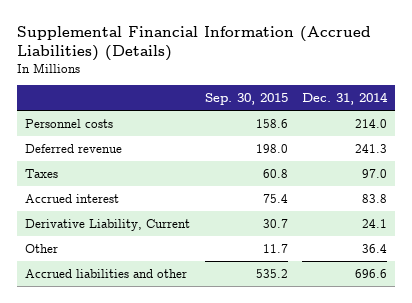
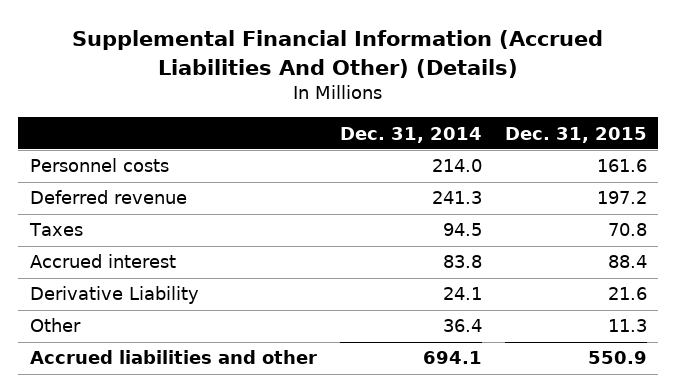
- Supplemental Financial Information (Accrued Liabilities) (Details)
+ Supplemental Financial Information (Accrued Liabilities And Other) (Details)
- | Sep. 30, 2015 | Dec. 31, 2014
+ | Dec. 31, 2014 | Dec. 31, 2015
- Taxes | 60.8 | 97.0
+ Taxes | 94.5 | 70.8
- Derivative Liability, Current | 30.7 | 24.1
+ Derivative Liability | 24.1 | 21.6
- Accrued liabilities and other | 535.2 | 696.6
+ Accrued liabilities and other | 694.1 | 550.9

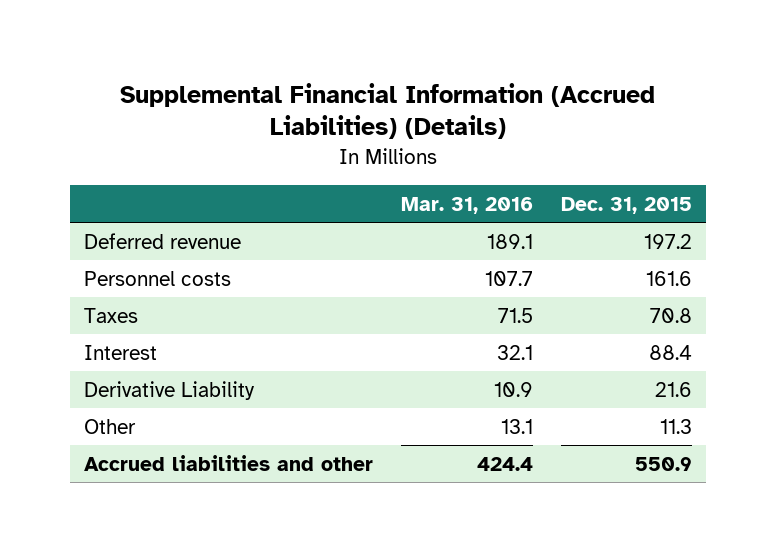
- Supplemental Financial Information (Accrued Liabilities And Other) (Details)
+ Supplemental Financial Information (Accrued Liabilities) (Details)
- | Dec. 31, 2014 | Dec. 31, 2015
+ | Mar. 31, 2016 | Dec. 31, 2015
moved down: Personnel costs | 107.7 | 161.6
- Accrued interest | 83.8 | 88.4
+ Interest | 32.1 | 88.4

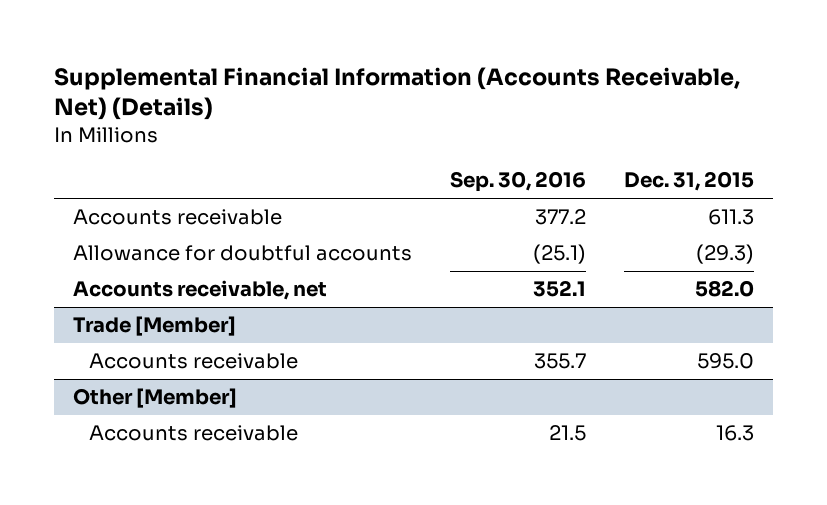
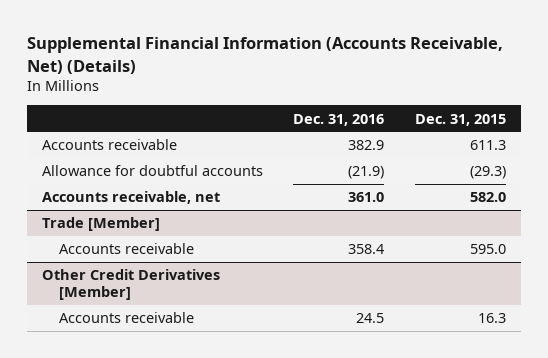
- | Sep. 30, 2016 | Dec. 31, 2015
+ | Dec. 31, 2016 | Dec. 31, 2015
- Other [Member]
+ Other Credit Derivatives [Member]

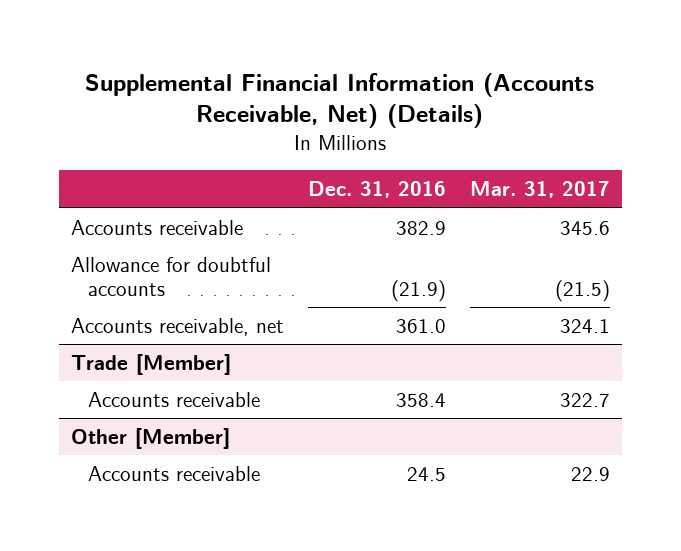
- | Dec. 31, 2016 | Dec. 31, 2015
+ | Dec. 31, 2016 | Mar. 31, 2017
- Other Credit Derivatives [Member]
+ Other [Member]

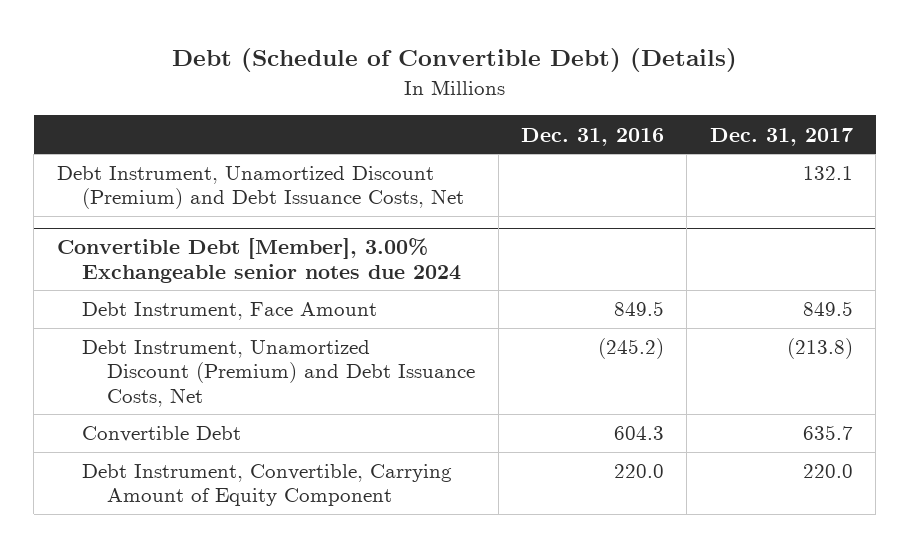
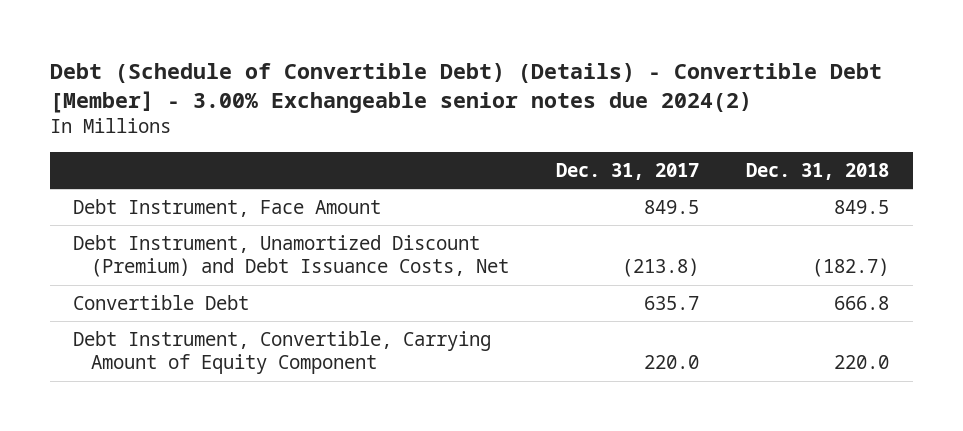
- Debt (Schedule of Convertible Debt) (Details)
+ Debt (Schedule of Convertible Debt) (Details) - Convertible Debt [Member] - 3.00% Exchangeable senior notes due 2024(2)
- | Dec. 31, 2016 | Dec. 31, 2017
+ | Dec. 31, 2017 | Dec. 31, 2018
- Debt Instrument, Unamortized Discount (Premium) and Debt Issuance Costs, Net | | 132.1
- Convertible Debt [Member], 3.00% Exchangeable senior notes due 2024

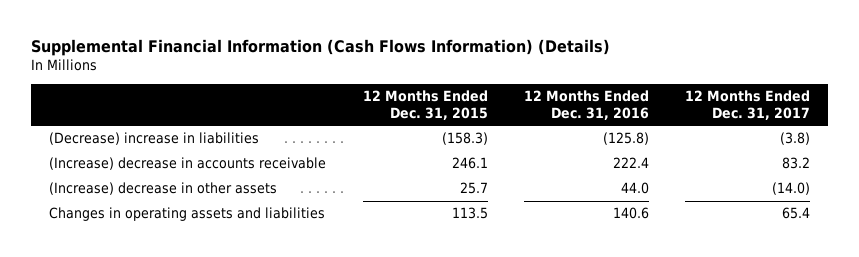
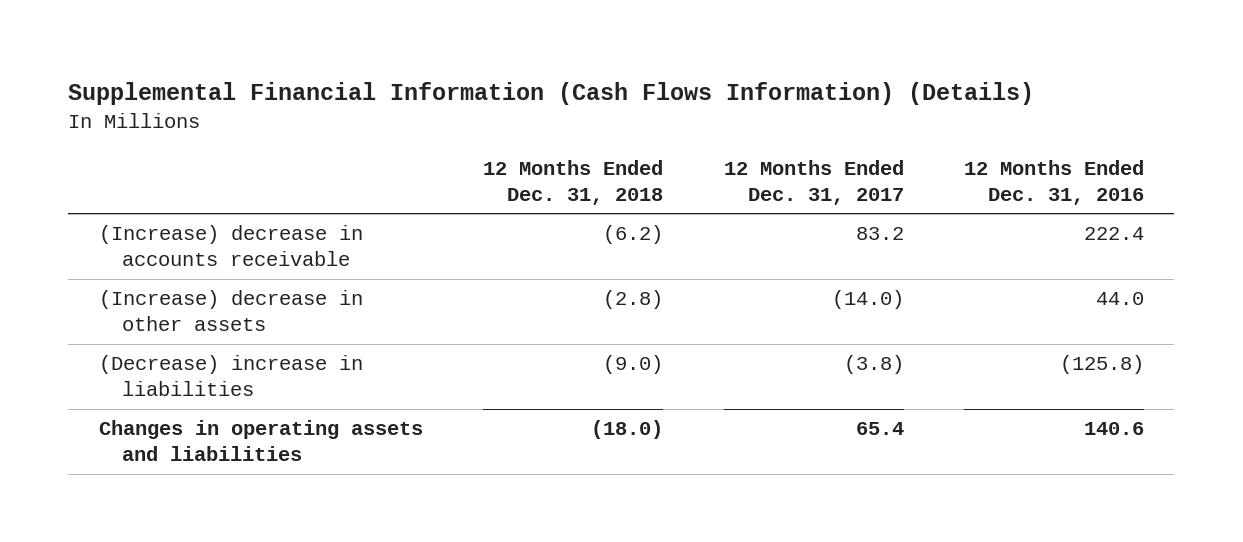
- | 12 Months Ended Dec. 31, 2015 | 12 Months Ended Dec. 31, 2016 | 12 Months Ended Dec. 31, 2017
+ | 12 Months Ended Dec. 31, 2018 | 12 Months Ended Dec. 31, 2017 | 12 Months Ended Dec. 31, 2016
moved down: (Decrease) increase in liabilities | (9.0) | (3.8) | (125.8)

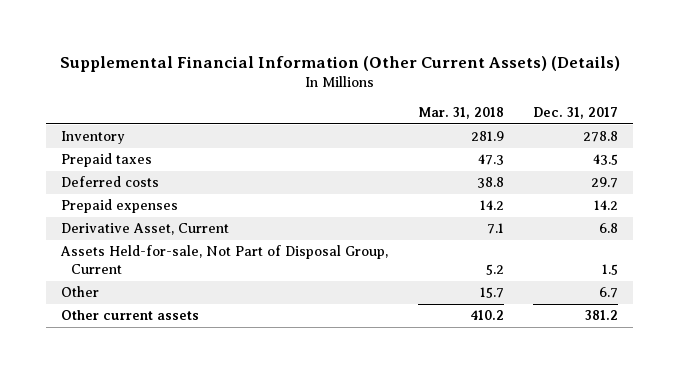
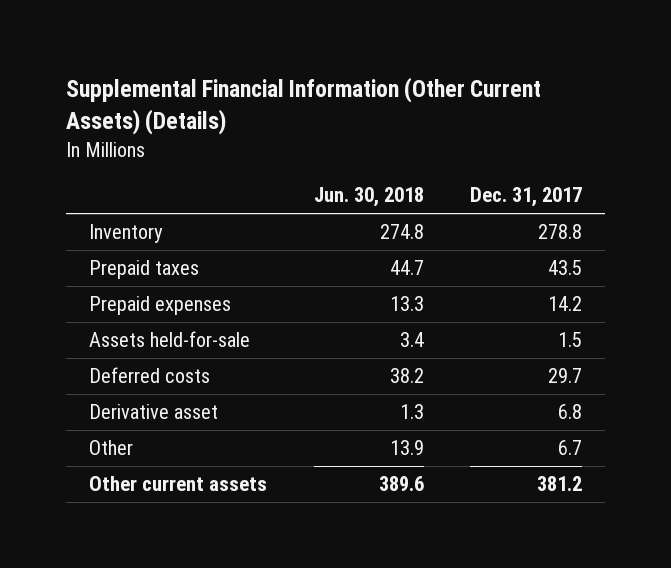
- | Mar. 31, 2018 | Dec. 31, 2017
+ | Jun. 30, 2018 | Dec. 31, 2017
- Derivative Asset, Current | 7.1 | 6.8
- Assets Held-for-sale, Not Part of Disposal Group, Current | 5.2 | 1.5
+ Assets held-for-sale | 3.4 | 1.5
moved down: Deferred costs | 38.2 | 29.7
+ Derivative asset | 1.3 | 6.8

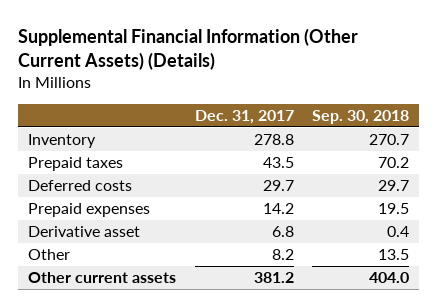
- | Jun. 30, 2018 | Dec. 31, 2017
+ | Dec. 31, 2017 | Sep. 30, 2018
- Assets held-for-sale | 3.4 | 1.5
moved down: Prepaid expenses | 14.2 | 19.5
- Other | 13.9 | 6.7
+ Other | 8.2 | 13.5

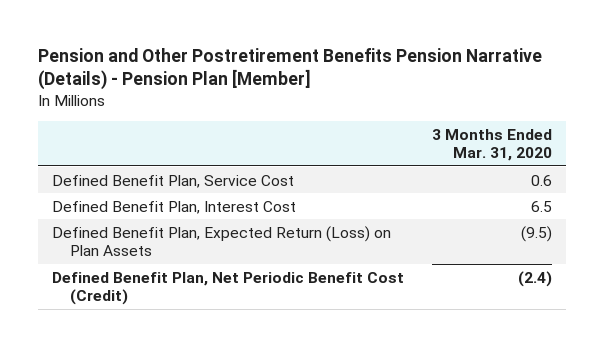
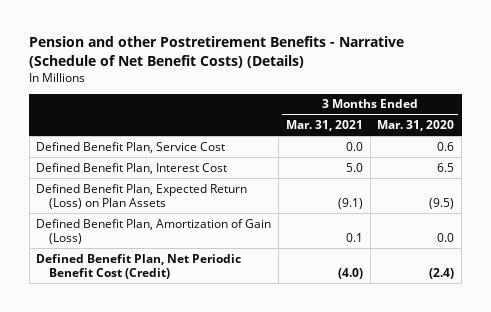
- Pension and Other Postretirement Benefits Pension Narrative (Details) - Pension Plan [Member]
+ Pension and other Postretirement Benefits - Narrative (Schedule of Net Benefit Costs) (Details)
- | 3 Months Ended Mar. 31, 2020
+ | 3 Months Ended Mar. 31, 2021 | 3 Months Ended Mar. 31, 2020
+ Defined Benefit Plan, Amortization of Gain (Loss) | 0.1 | 0.0

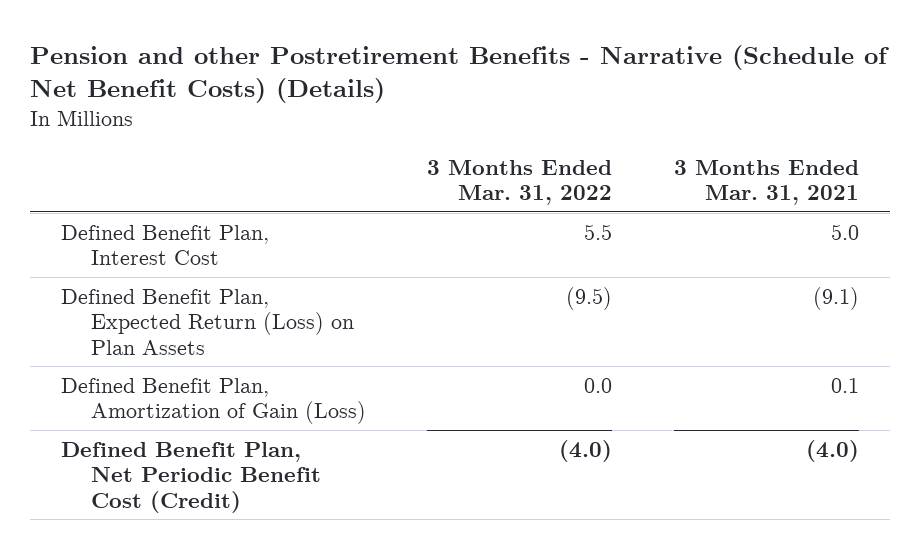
- | 3 Months Ended Mar. 31, 2021 | 3 Months Ended Mar. 31, 2020
+ | 3 Months Ended Mar. 31, 2022 | 3 Months Ended Mar. 31, 2021
- Defined Benefit Plan, Service Cost | 0.0 | 0.6

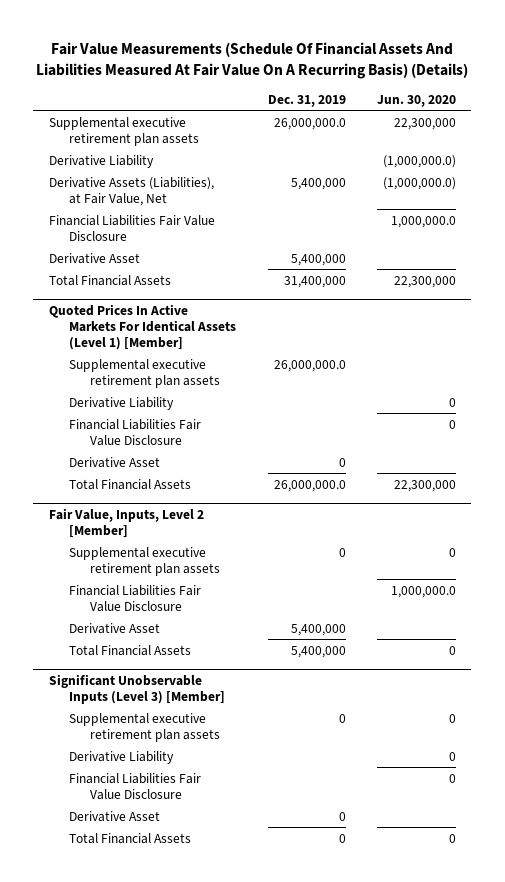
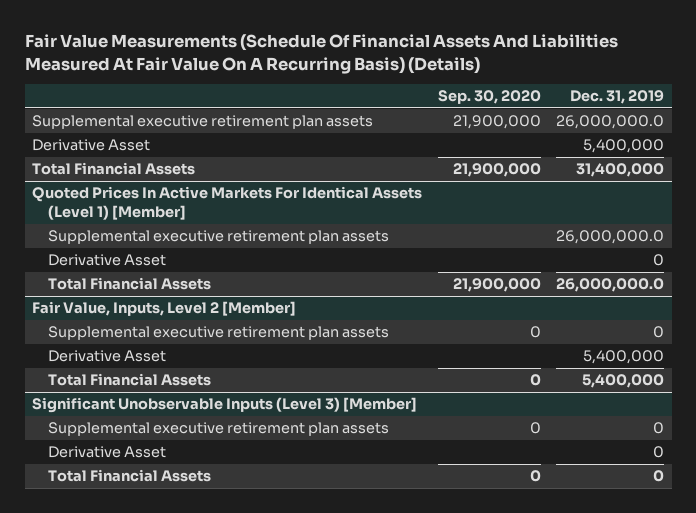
- | Dec. 31, 2019 | Jun. 30, 2020
+ | Sep. 30, 2020 | Dec. 31, 2019
- Derivative Liability | | (1,000,000.0)
- Derivative Assets (Liabilities), at Fair Value, Net | 5,400,000 | (1,000,000.0)
- Financial Liabilities Fair Value Disclosure | | 1,000,000.0
@ Quoted Prices In Active Markets For Identical Assets (Level 1) [Member]
- Derivative Liability | | 0
- Financial Liabilities Fair Value Disclosure | | 0
@ Fair Value, Inputs, Level 2 [Member]
- Financial Liabilities Fair Value Disclosure | | 1,000,000.0
@ Significant Unobservable Inputs (Level 3) [Member]
- Derivative Liability | | 0
- Financial Liabilities Fair Value Disclosure | | 0

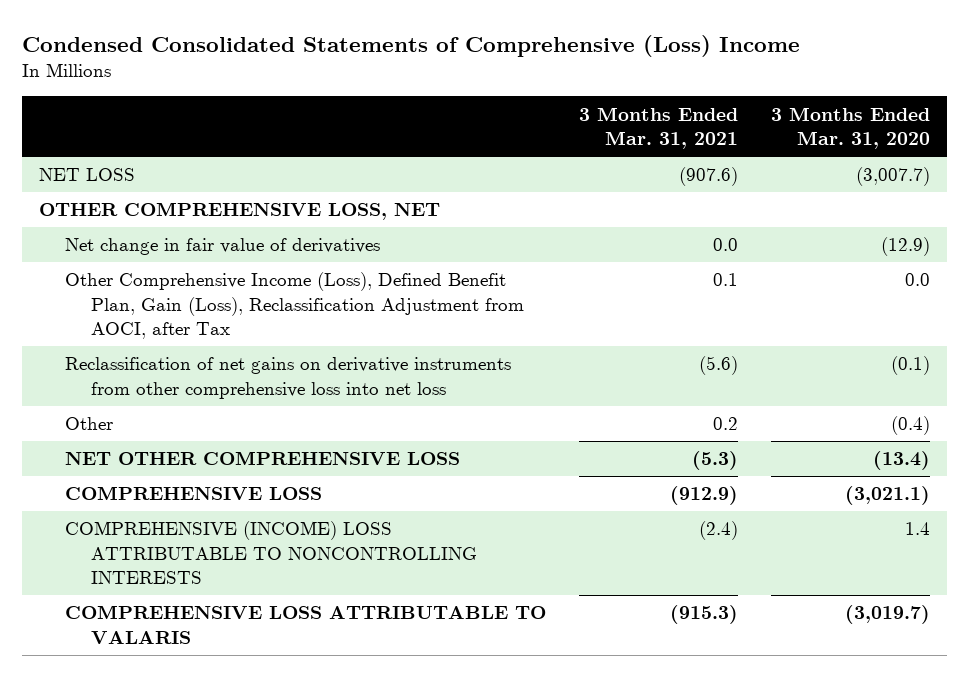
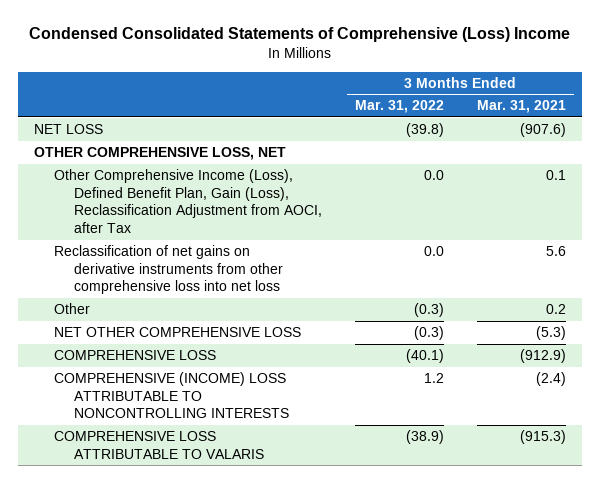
- | 3 Months Ended Mar. 31, 2021 | 3 Months Ended Mar. 31, 2020
+ | 3 Months Ended Mar. 31, 2022 | 3 Months Ended Mar. 31, 2021
- Net change in fair value of derivatives | 0.0 | (12.9)
- Reclassification of net gains on derivative instruments from other comprehensive loss into net loss | (5.6) | (0.1)
+ Reclassification of net gains on derivative instruments from other comprehensive loss into net loss | 0.0 | 5.6

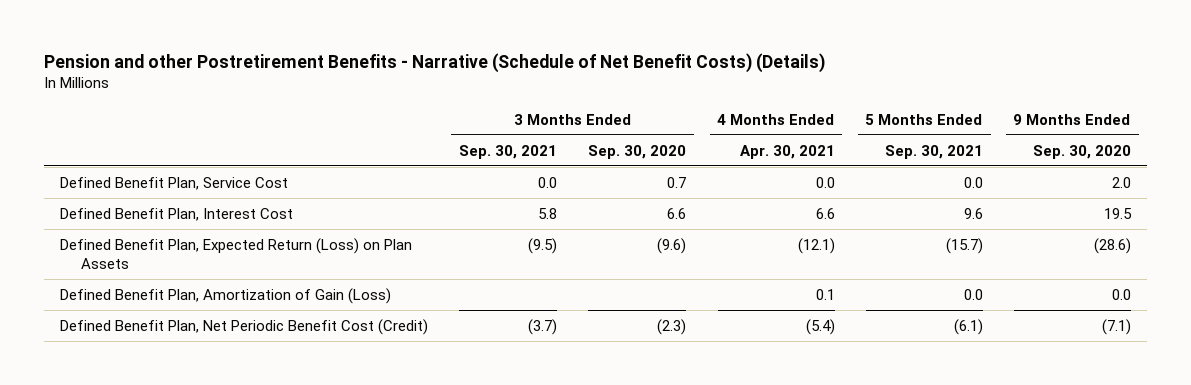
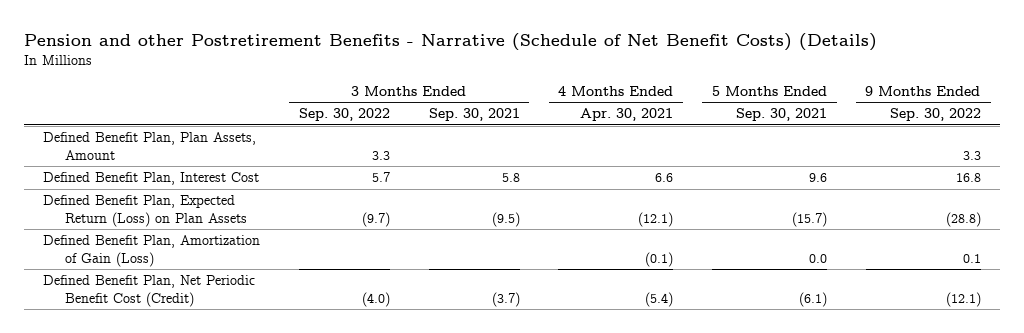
- | 3 Months Ended Sep. 30, 2021 | 3 Months Ended Sep. 30, 2020 | 4 Months Ended Apr. 30, 2021 | 5 Months Ended Sep. 30, 2021 | 9 Months Ended Sep. 30, 2020
+ | 3 Months Ended Sep. 30, 2022 | 3 Months Ended Sep. 30, 2021 | 4 Months Ended Apr. 30, 2021 | 5 Months Ended Sep. 30, 2021 | 9 Months Ended Sep. 30, 2022
- Defined Benefit Plan, Service Cost | 0.0 | 0.7 | 0.0 | 0.0 | 2.0
+ Defined Benefit Plan, Plan Assets, Amount | 3.3 | | | | 3.3
- Defined Benefit Plan, Amortization of Gain (Loss) | | | 0.1 | 0.0 | 0.0
+ Defined Benefit Plan, Amortization of Gain (Loss) | | | (0.1) | 0.0 | 0.1

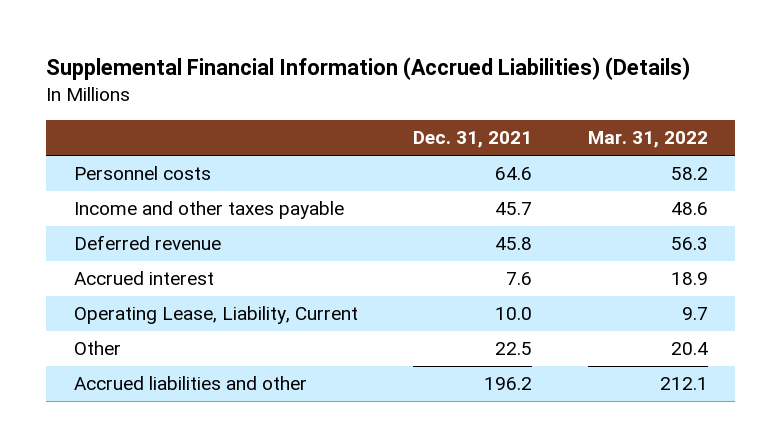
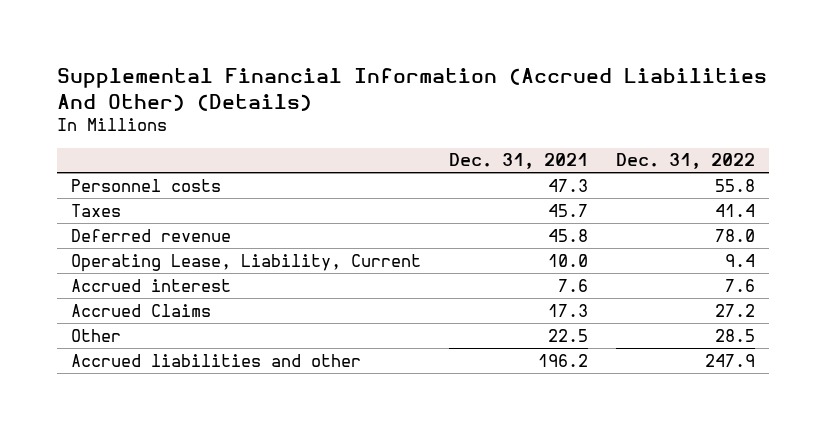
- Supplemental Financial Information (Accrued Liabilities) (Details)
+ Supplemental Financial Information (Accrued Liabilities And Other) (Details)
- | Dec. 31, 2021 | Mar. 31, 2022
+ | Dec. 31, 2021 | Dec. 31, 2022
- Personnel costs | 64.6 | 58.2
- Income and other taxes payable | 45.7 | 48.6
+ Personnel costs | 47.3 | 55.8
+ Taxes | 45.7 | 41.4
moved down: Accrued interest | 7.6 | 7.6
+ Accrued Claims | 17.3 | 27.2

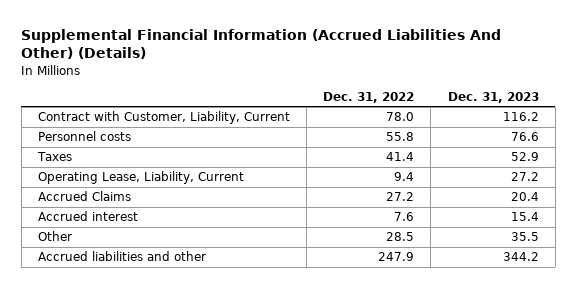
- | Dec. 31, 2021 | Dec. 31, 2022
+ | Dec. 31, 2022 | Dec. 31, 2023
+ Contract with Customer, Liability, Current | 78.0 | 116.2
- Deferred revenue | 45.8 | 78.0
moved down: Accrued interest | 7.6 | 15.4

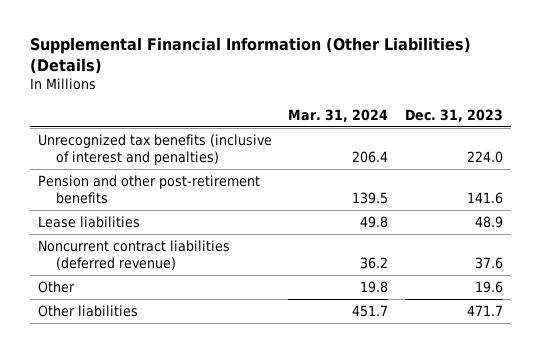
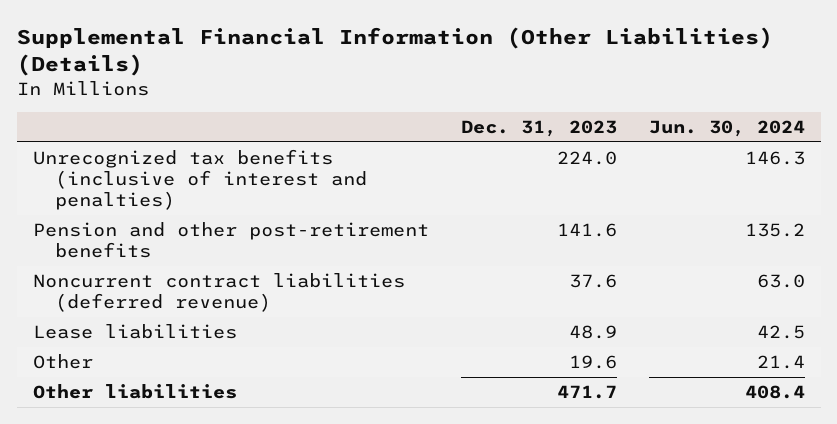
- | Mar. 31, 2024 | Dec. 31, 2023
+ | Dec. 31, 2023 | Jun. 30, 2024
moved down: Lease liabilities | 48.9 | 42.5

